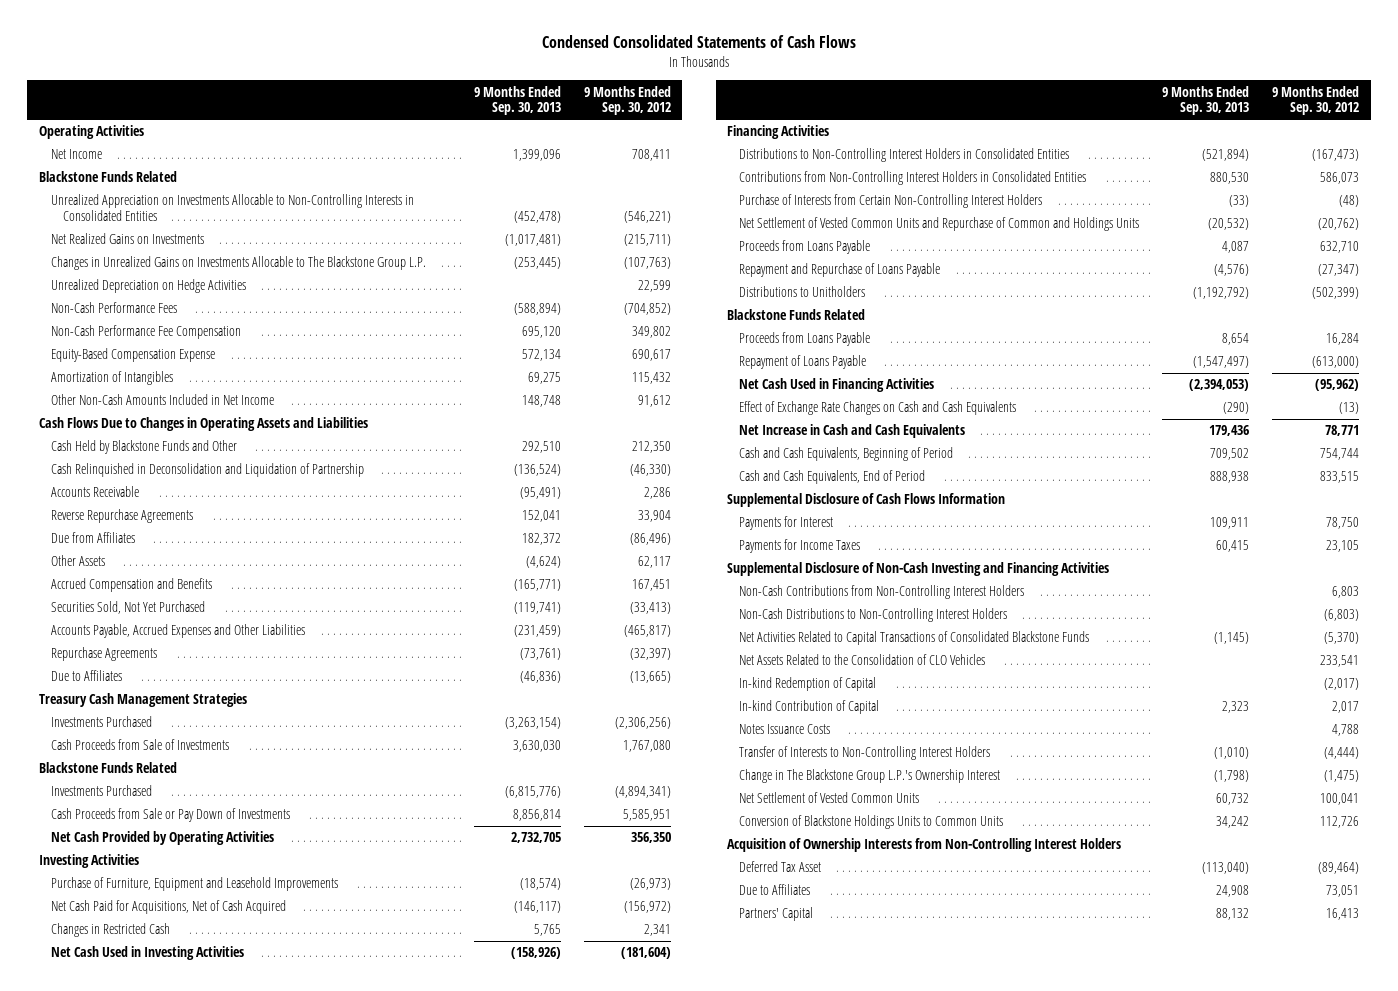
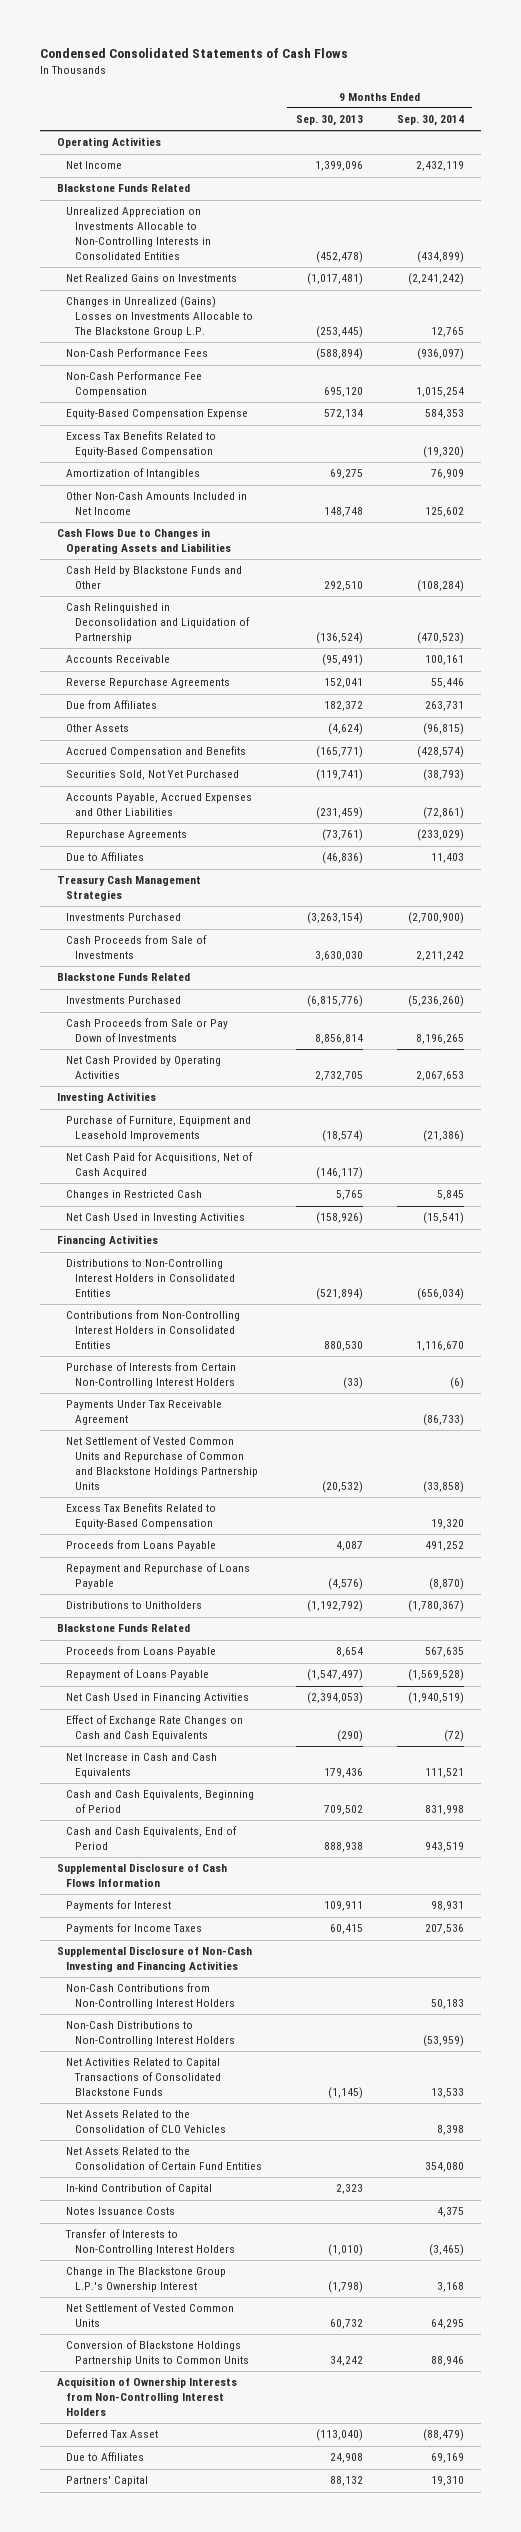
- | 9 Months Ended Sep. 30, 2013 | 9 Months Ended Sep. 30, 2012
+ | 9 Months Ended Sep. 30, 2013 | 9 Months Ended Sep. 30, 2014
- Changes in Unrealized Gains on Investments Allocable to The Blackstone Group L.P. | (253,445) | (107,763)
- Unrealized Depreciation on Hedge Activities | | 22,599
+ Changes in Unrealized (Gains) Losses on Investments Allocable to The Blackstone Group L.P. | (253,445) | 12,765
+ Excess Tax Benefits Related to Equity-Based Compensation | | (19,320)
- Net Settlement of Vested Common Units and Repurchase of Common and Holdings Units | (20,532) | (20,762)
+ Payments Under Tax Receivable Agreement | | (86,733)
+ Net Settlement of Vested Common Units and Repurchase of Common and Blackstone Holdings Partnership Units | (20,532) | (33,858)
+ Excess Tax Benefits Related to Equity-Based Compensation | | 19,320
- In-kind Redemption of Capital | | (2,017)
+ Net Assets Related to the Consolidation of Certain Fund Entities | | 354,080
- Conversion of Blackstone Holdings Units to Common Units | 34,242 | 112,726
+ Conversion of Blackstone Holdings Partnership Units to Common Units | 34,242 | 88,946

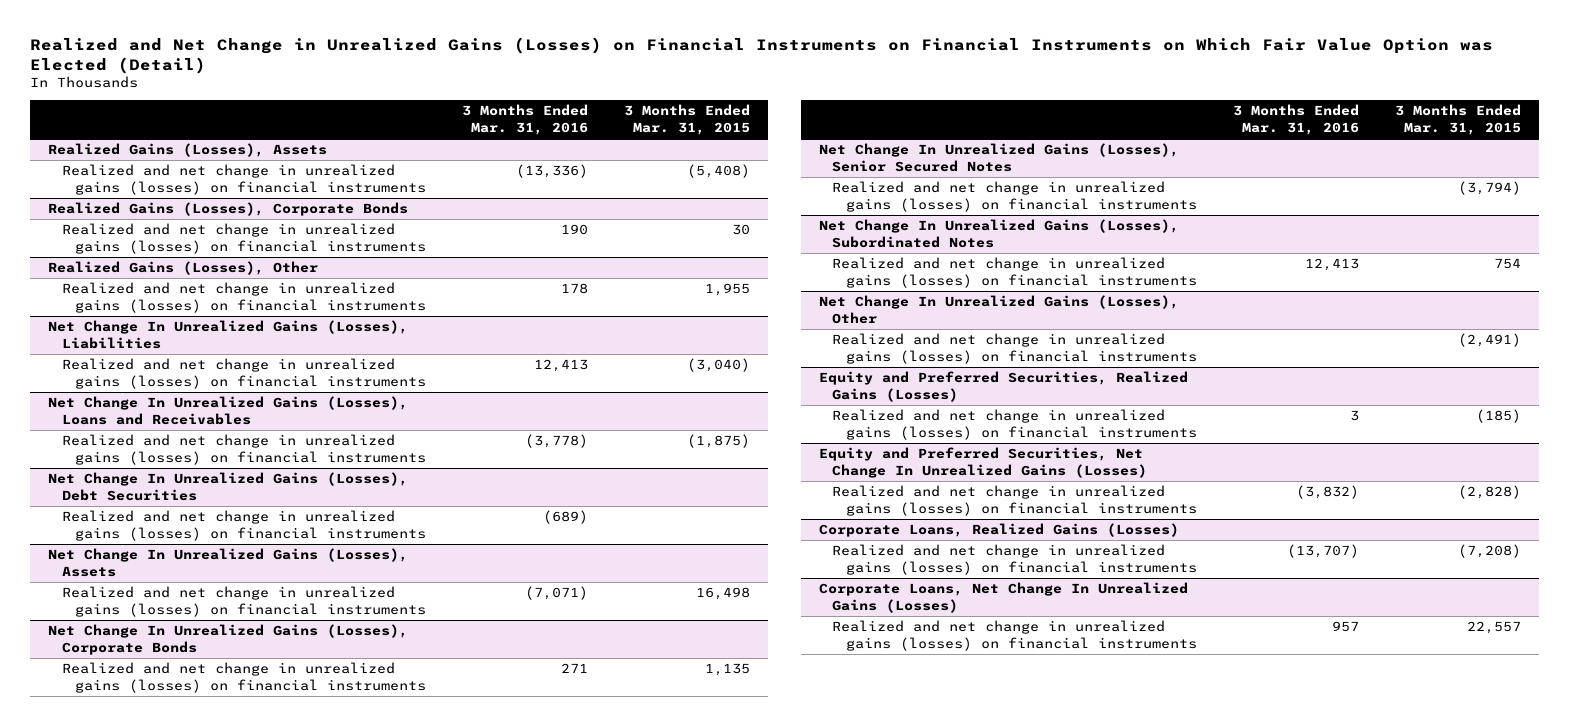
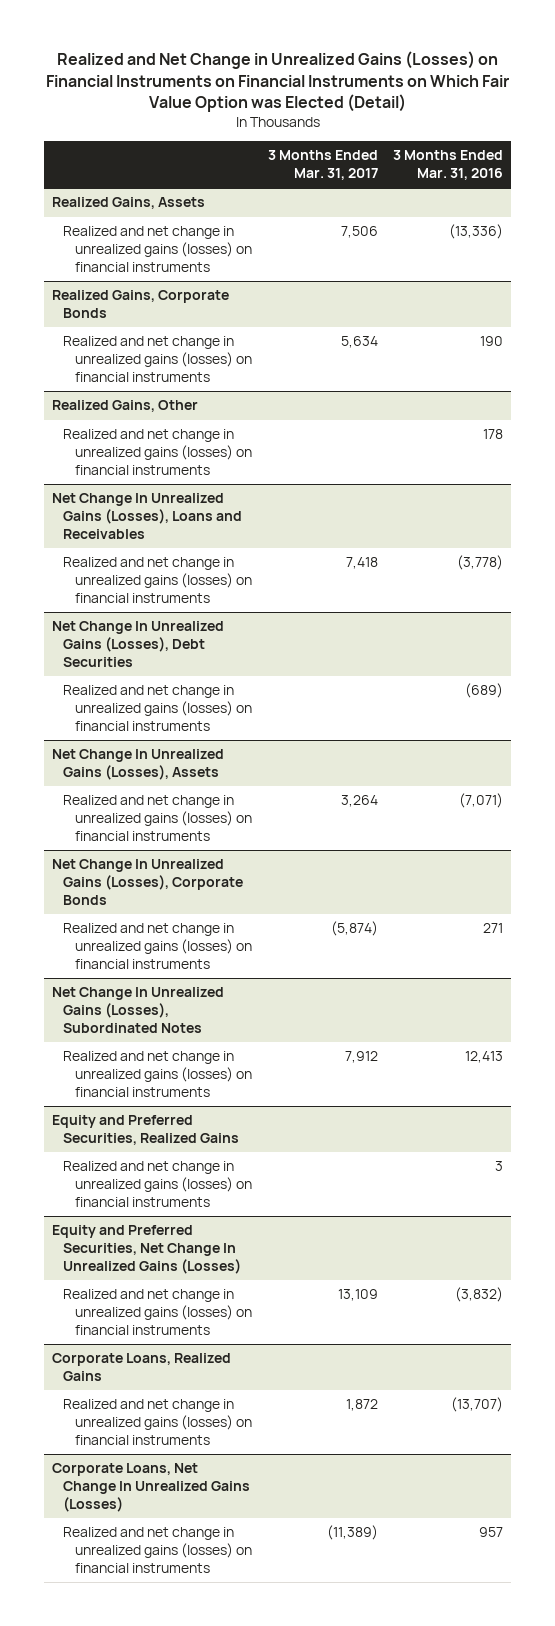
- | 3 Months Ended Mar. 31, 2016 | 3 Months Ended Mar. 31, 2015
+ | 3 Months Ended Mar. 31, 2017 | 3 Months Ended Mar. 31, 2016
- Realized Gains (Losses), Assets
+ Realized Gains, Assets
- Realized Gains (Losses), Corporate Bonds
+ Realized Gains, Corporate Bonds
- Realized Gains (Losses), Other
+ Realized Gains, Other
- Net Change In Unrealized Gains (Losses), Liabilities
- Realized and net change in unrealized gains (losses) on financial instruments | 12,413 | (3,040)
- Net Change In Unrealized Gains (Losses), Senior Secured Notes
- Realized and net change in unrealized gains (losses) on financial instruments | | (3,794)
- Net Change In Unrealized Gains (Losses), Other
- Realized and net change in unrealized gains (losses) on financial instruments | | (2,491)
- Equity and Preferred Securities, Realized Gains (Losses)
+ Equity and Preferred Securities, Realized Gains
- Corporate Loans, Realized Gains (Losses)
+ Corporate Loans, Realized Gains

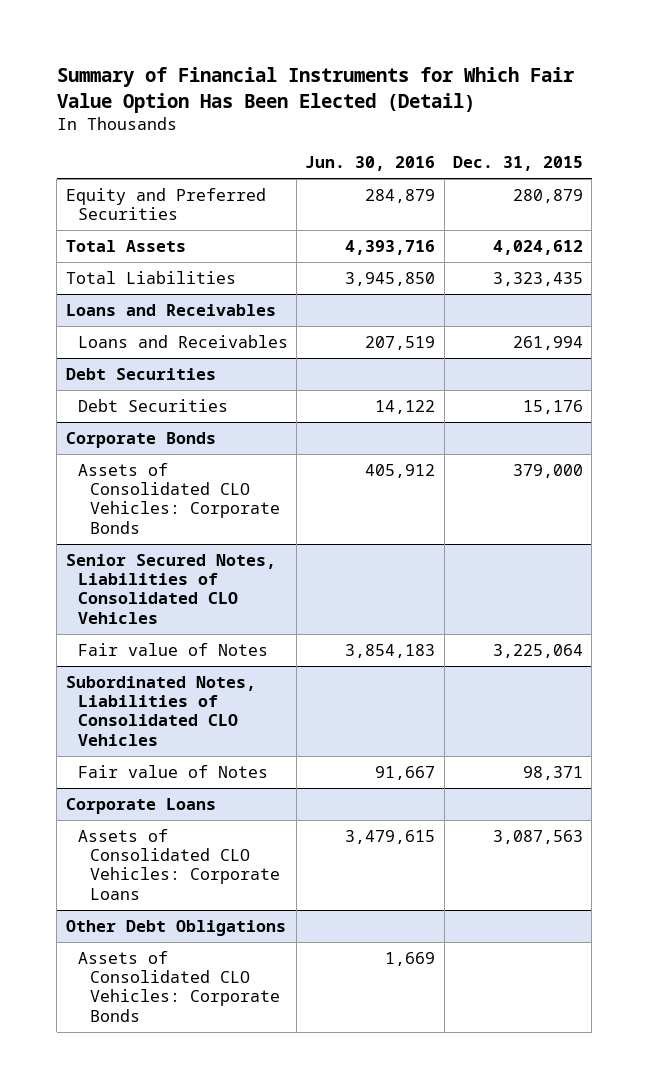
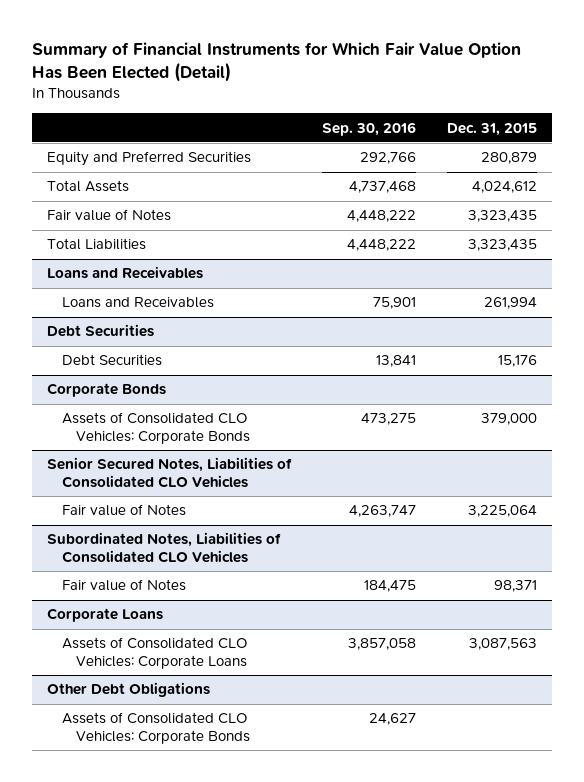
- | Jun. 30, 2016 | Dec. 31, 2015
+ | Sep. 30, 2016 | Dec. 31, 2015
+ Fair value of Notes | 4,448,222 | 3,323,435

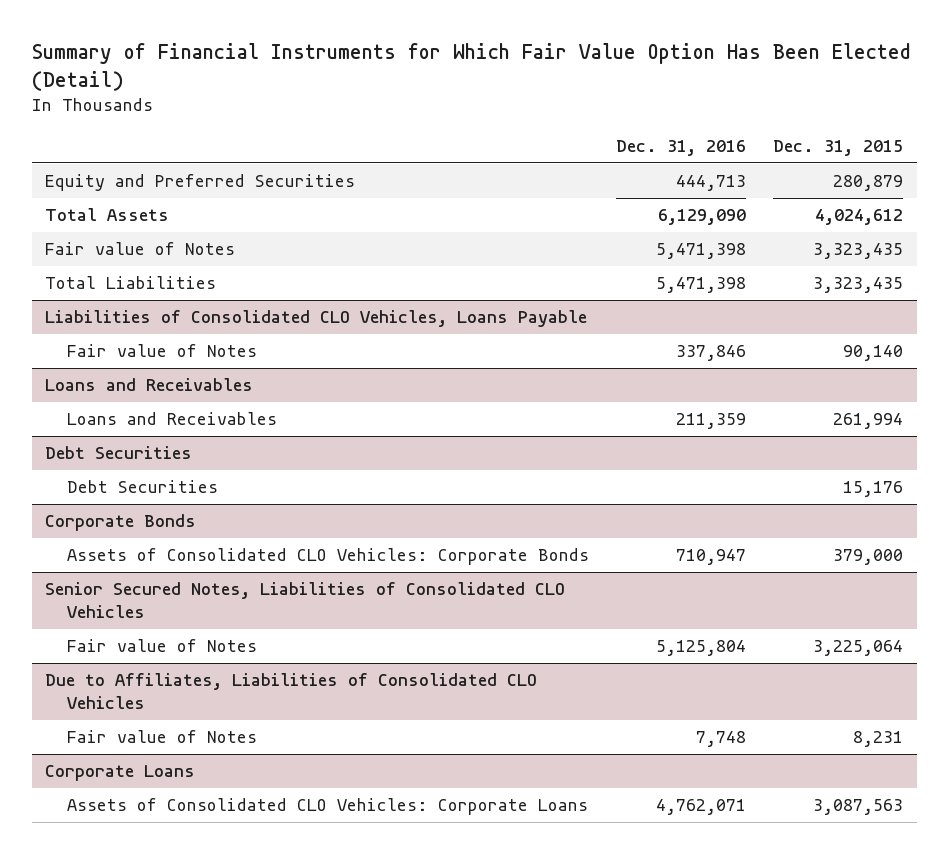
- | Sep. 30, 2016 | Dec. 31, 2015
+ | Dec. 31, 2016 | Dec. 31, 2015
+ Liabilities of Consolidated CLO Vehicles, Loans Payable
+ Fair value of Notes | 337,846 | 90,140
- Subordinated Notes, Liabilities of Consolidated CLO Vehicles
- Fair value of Notes | 184,475 | 98,371
+ Due to Affiliates, Liabilities of Consolidated CLO Vehicles
+ Fair value of Notes | 7,748 | 8,231
- Other Debt Obligations
- Assets of Consolidated CLO Vehicles: Corporate Bonds | 24,627 |

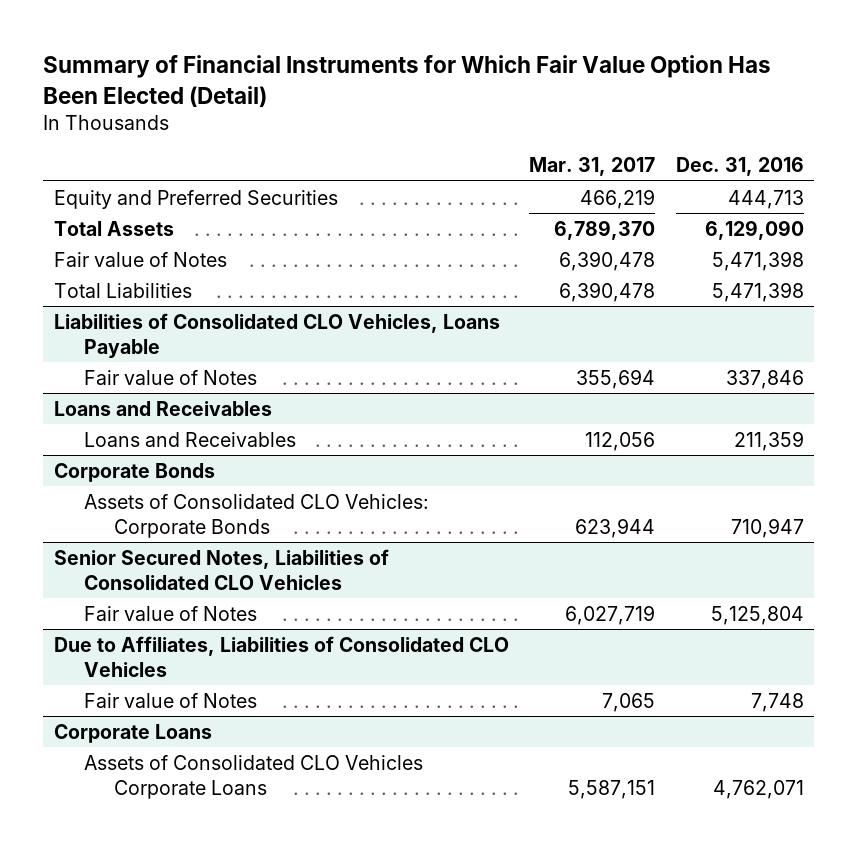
- | Dec. 31, 2016 | Dec. 31, 2015
+ | Mar. 31, 2017 | Dec. 31, 2016
- Debt Securities
- Debt Securities | | 15,176
@ Corporate Loans
- Assets of Consolidated CLO Vehicles: Corporate Loans | 4,762,071 | 3,087,563
+ Assets of Consolidated CLO Vehicles Corporate Loans | 5,587,151 | 4,762,071

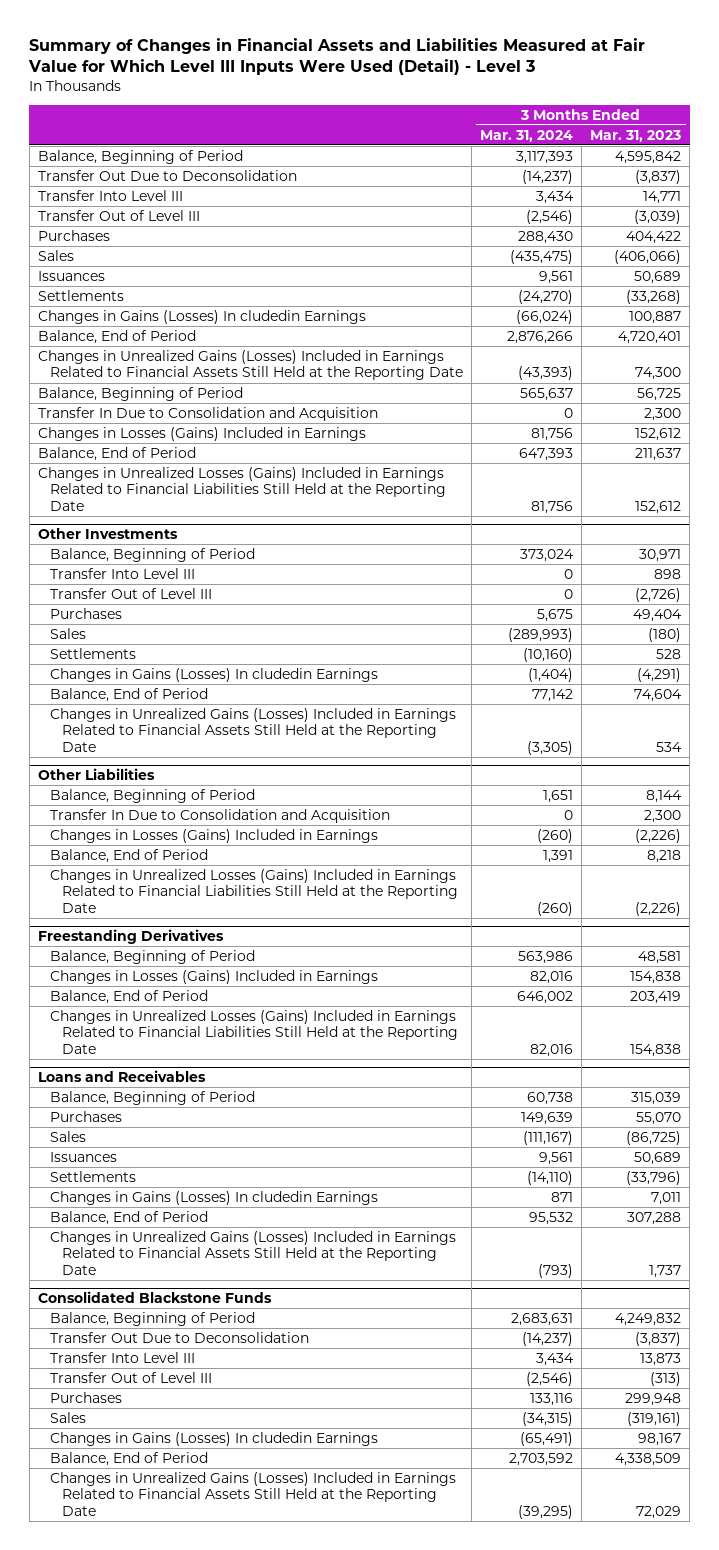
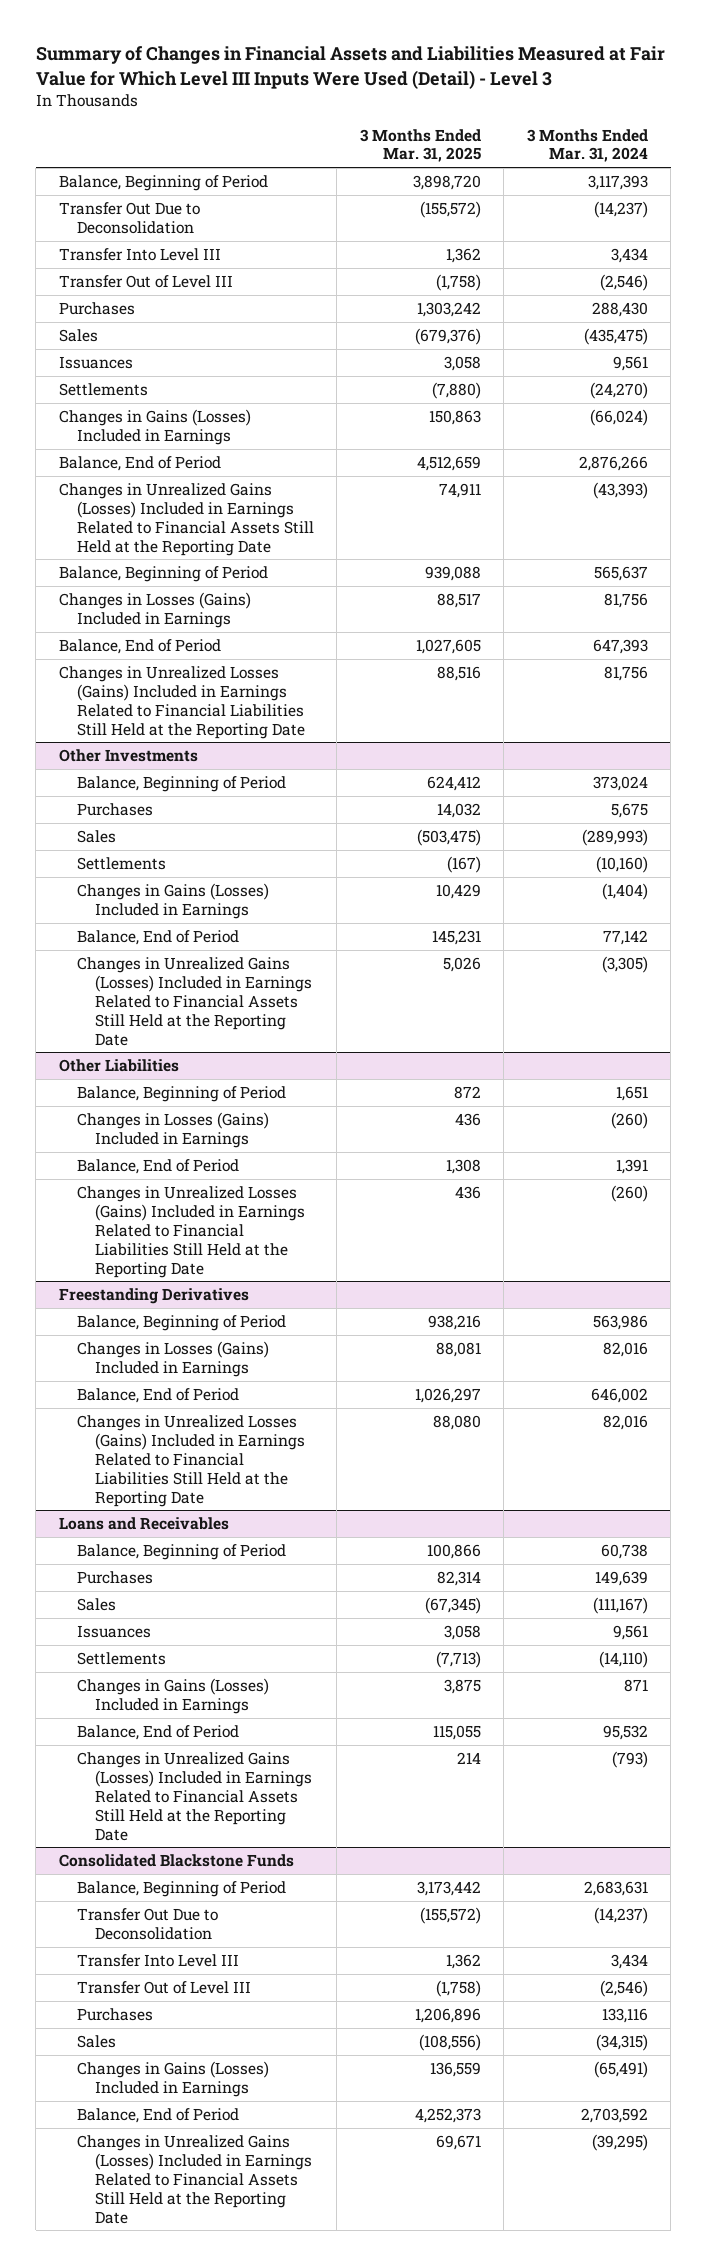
- | 3 Months Ended Mar. 31, 2024 | 3 Months Ended Mar. 31, 2023
+ | 3 Months Ended Mar. 31, 2025 | 3 Months Ended Mar. 31, 2024
- Changes in Gains (Losses) In cludedin Earnings | (66,024) | 100,887
+ Changes in Gains (Losses) Included in Earnings | 150,863 | (66,024)
- Transfer In Due to Consolidation and Acquisition | 0 | 2,300
@ Other Investments
- Transfer Into Level III | 0 | 898
- Transfer Out of Level III | 0 | (2,726)
- Changes in Gains (Losses) In cludedin Earnings | (1,404) | (4,291)
+ Changes in Gains (Losses) Included in Earnings | 10,429 | (1,404)
@ Other Liabilities
- Transfer In Due to Consolidation and Acquisition | 0 | 2,300
@ Loans and Receivables
- Changes in Gains (Losses) In cludedin Earnings | 871 | 7,011
+ Changes in Gains (Losses) Included in Earnings | 3,875 | 871
@ Consolidated Blackstone Funds
- Changes in Gains (Losses) In cludedin Earnings | (65,491) | 98,167
+ Changes in Gains (Losses) Included in Earnings | 136,559 | (65,491)

